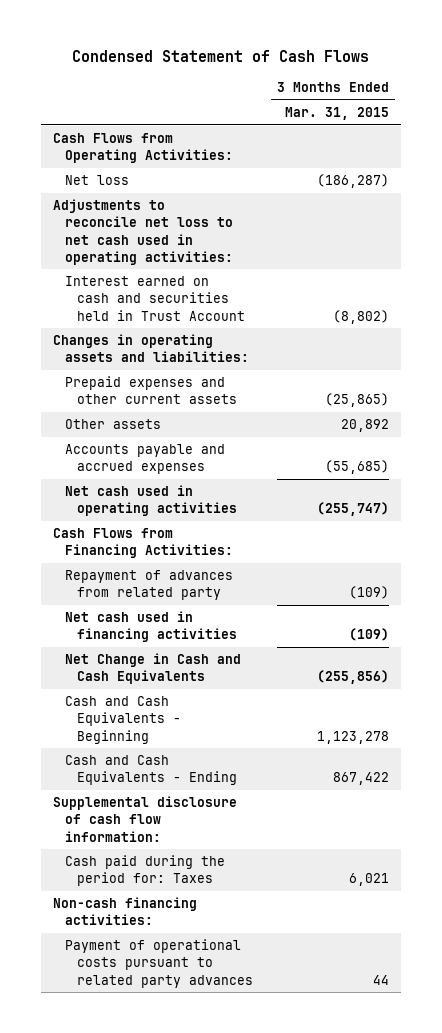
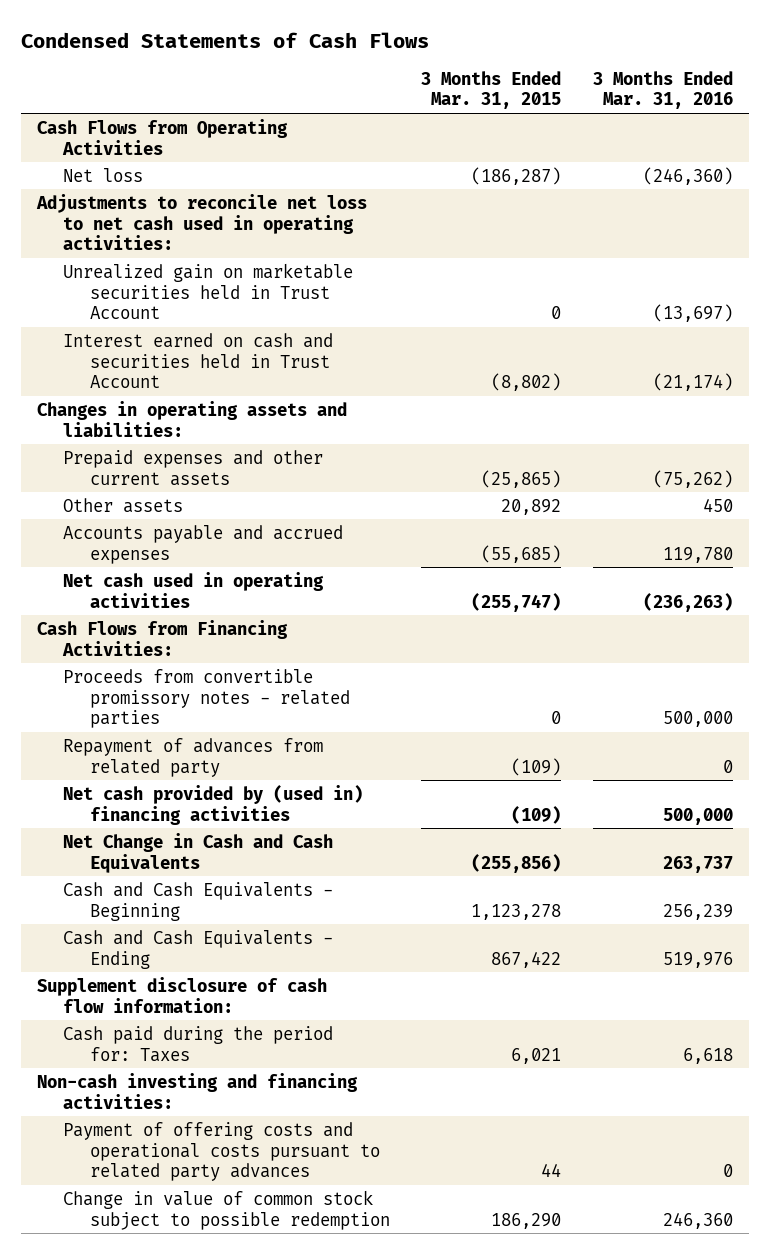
- Condensed Statement of Cash Flows
+ Condensed Statements of Cash Flows
- | 3 Months Ended Mar. 31, 2015
+ | 3 Months Ended Mar. 31, 2015 | 3 Months Ended Mar. 31, 2016
- Cash Flows from Operating Activities:
+ Cash Flows from Operating Activities
+ Unrealized gain on marketable securities held in Trust Account | 0 | (13,697)
+ Proceeds from convertible promissory notes - related parties | 0 | 500,000
- Net cash used in financing activities | (109)
+ Net cash provided by (used in) financing activities | (109) | 500,000
- Supplemental disclosure of cash flow information:
+ Supplement disclosure of cash flow information:
- Non-cash financing activities:
- Payment of operational costs pursuant to related party advances | 44
+ Non-cash investing and financing activities:
+ Payment of offering costs and operational costs pursuant to related party advances | 44 | 0
+ Change in value of common stock subject to possible redemption | 186,290 | 246,360

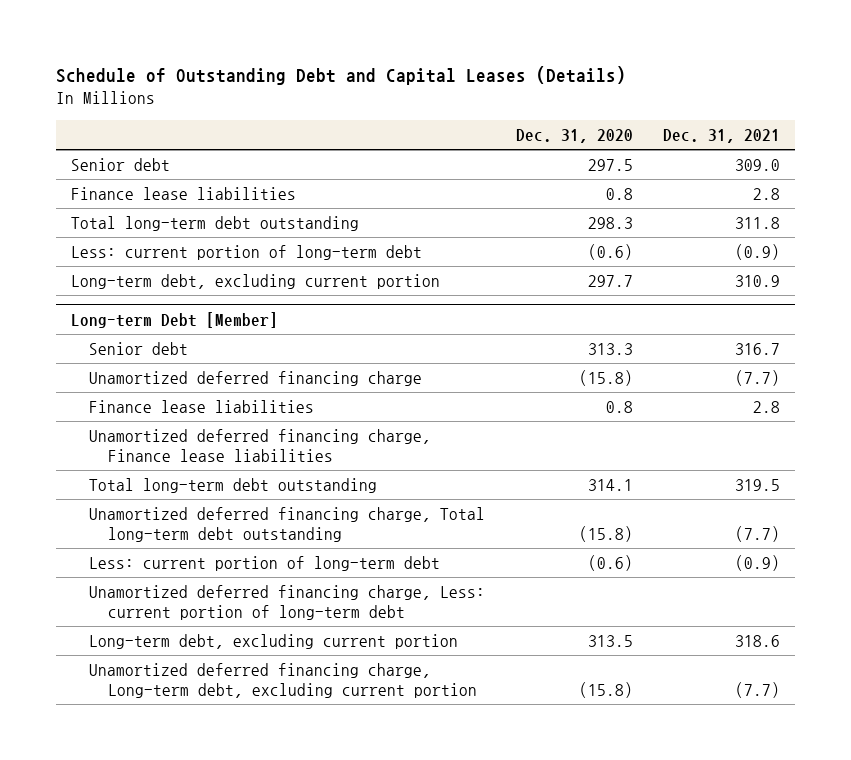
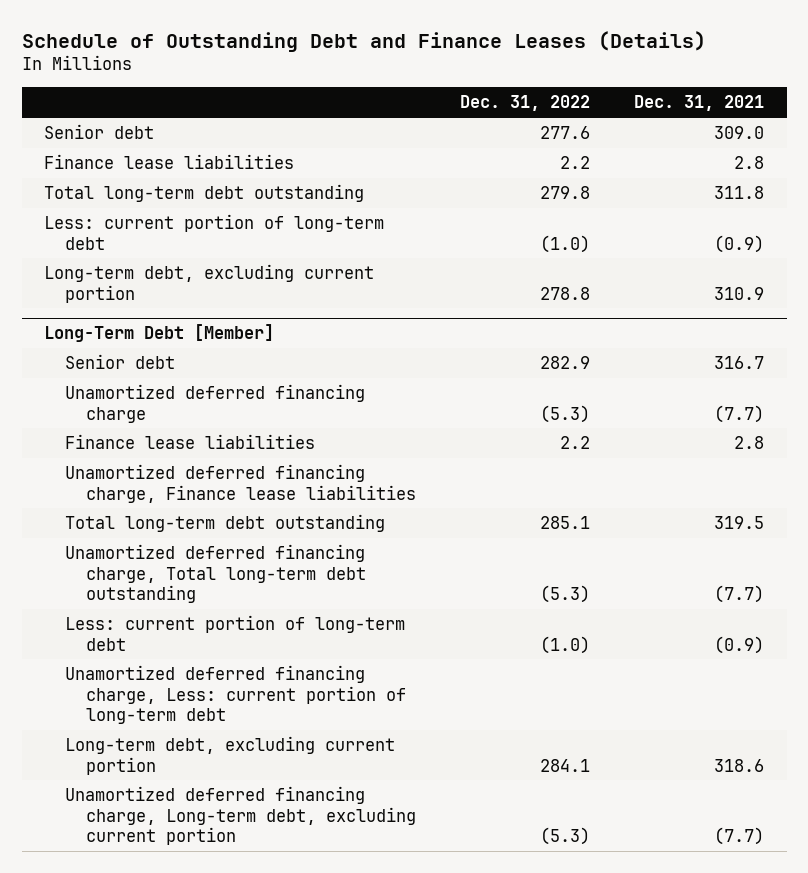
- Schedule of Outstanding Debt and Capital Leases (Details)
+ Schedule of Outstanding Debt and Finance Leases (Details)
- | Dec. 31, 2020 | Dec. 31, 2021
+ | Dec. 31, 2022 | Dec. 31, 2021
- Long-term Debt [Member]
+ Long-Term Debt [Member]

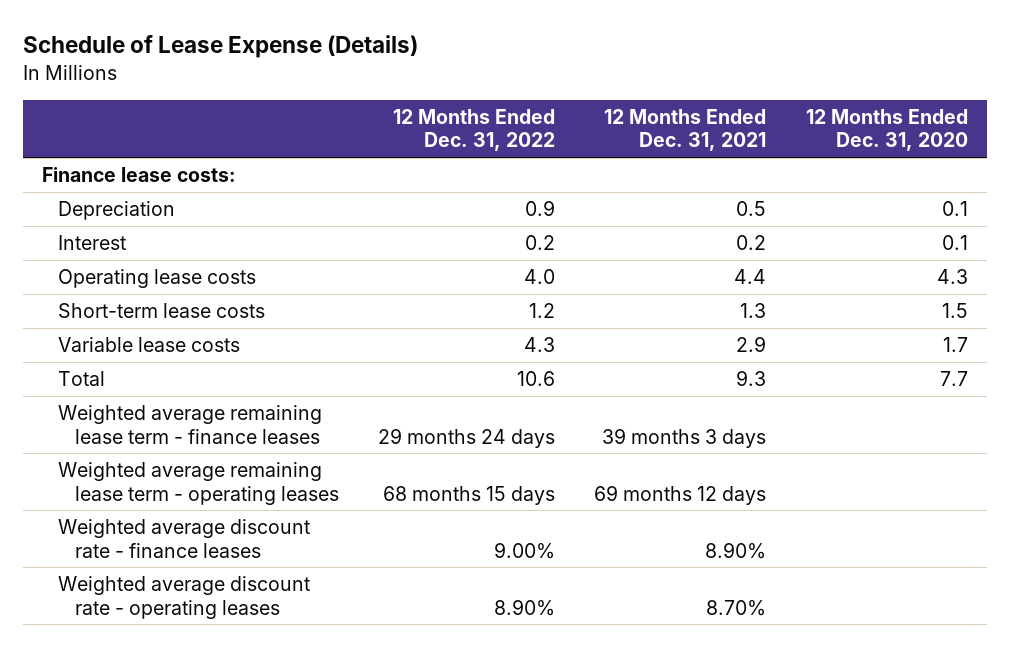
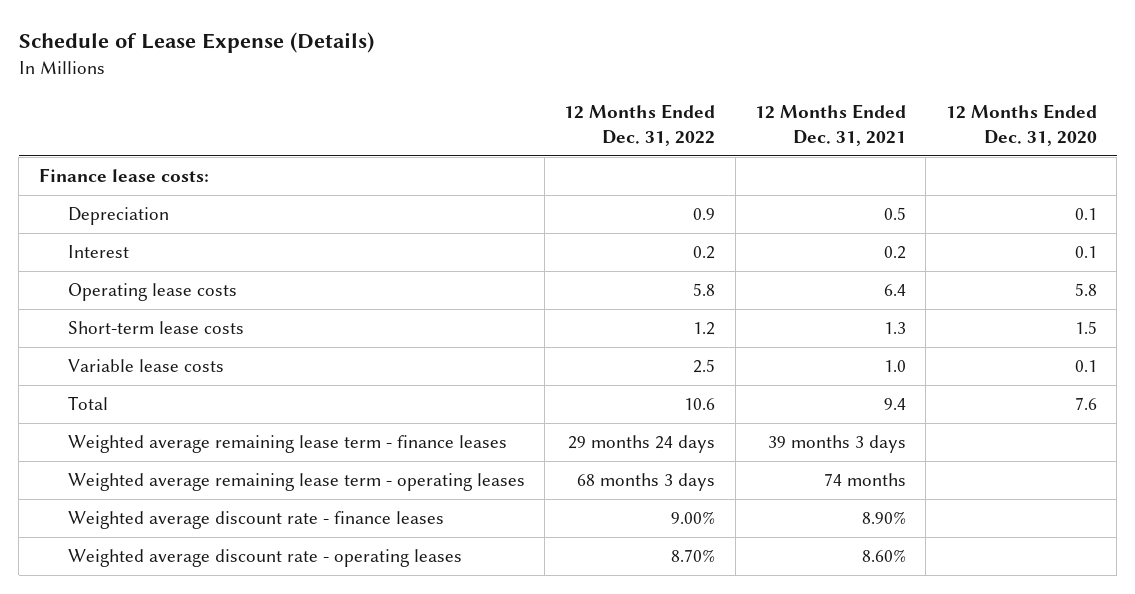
- Operating lease costs | 4.0 | 4.4 | 4.3
+ Operating lease costs | 5.8 | 6.4 | 5.8
- Variable lease costs | 4.3 | 2.9 | 1.7
- Total | 10.6 | 9.3 | 7.7
+ Variable lease costs | 2.5 | 1.0 | 0.1
+ Total | 10.6 | 9.4 | 7.6
- Weighted average remaining lease term - operating leases | 68 months 15 days | 69 months 12 days |
+ Weighted average remaining lease term - operating leases | 68 months 3 days | 74 months |
- Weighted average discount rate - operating leases | 8.90% | 8.70% |
+ Weighted average discount rate - operating leases | 8.70% | 8.60% |

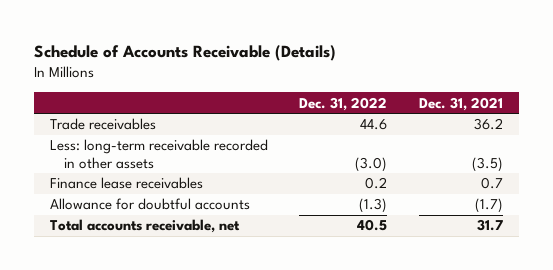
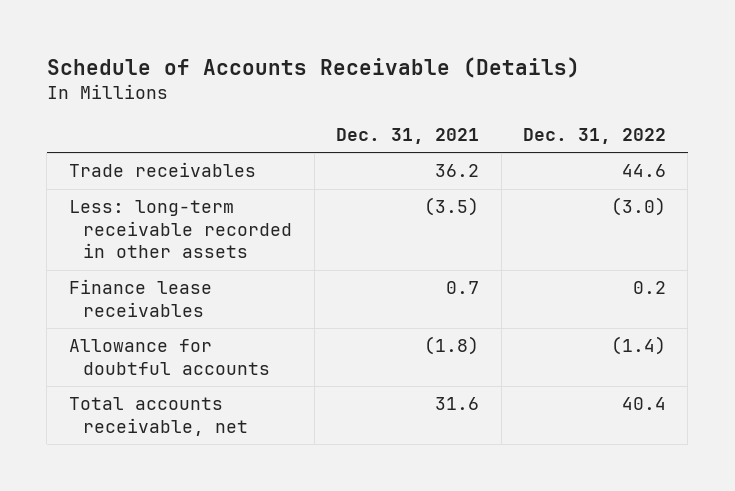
- | Dec. 31, 2022 | Dec. 31, 2021
+ | Dec. 31, 2021 | Dec. 31, 2022
- Allowance for doubtful accounts | (1.3) | (1.7)
- Total accounts receivable, net | 40.5 | 31.7
+ Allowance for doubtful accounts | (1.8) | (1.4)
+ Total accounts receivable, net | 31.6 | 40.4

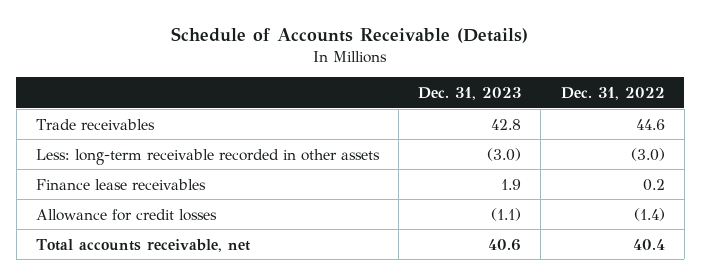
- | Dec. 31, 2021 | Dec. 31, 2022
+ | Dec. 31, 2023 | Dec. 31, 2022
- Allowance for doubtful accounts | (1.8) | (1.4)
+ Allowance for credit losses | (1.1) | (1.4)

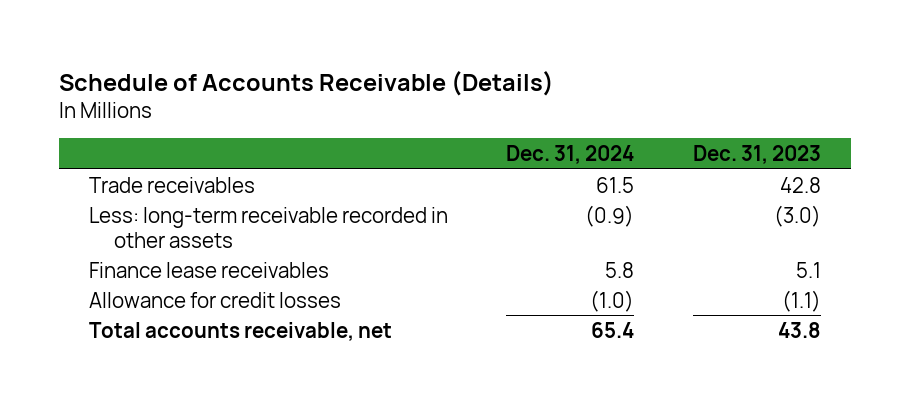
- | Dec. 31, 2023 | Dec. 31, 2022
+ | Dec. 31, 2024 | Dec. 31, 2023
- Finance lease receivables | 1.9 | 0.2
+ Finance lease receivables | 5.8 | 5.1
- Total accounts receivable, net | 40.6 | 40.4
+ Total accounts receivable, net | 65.4 | 43.8

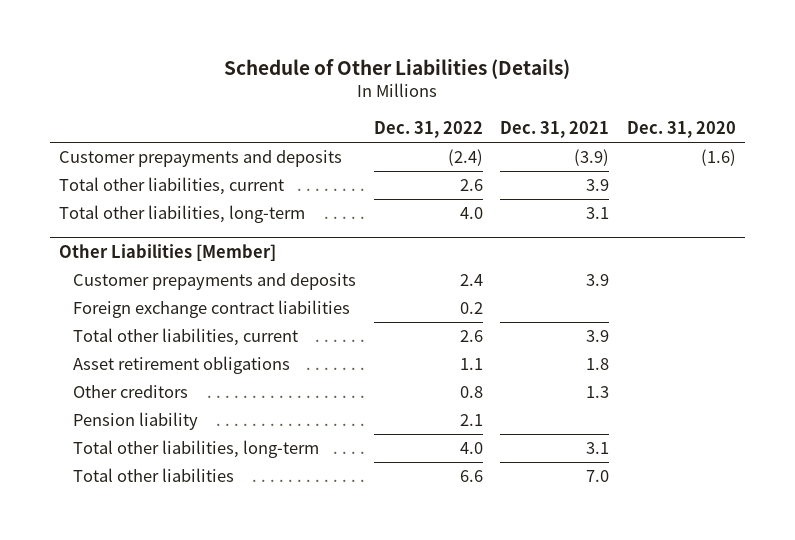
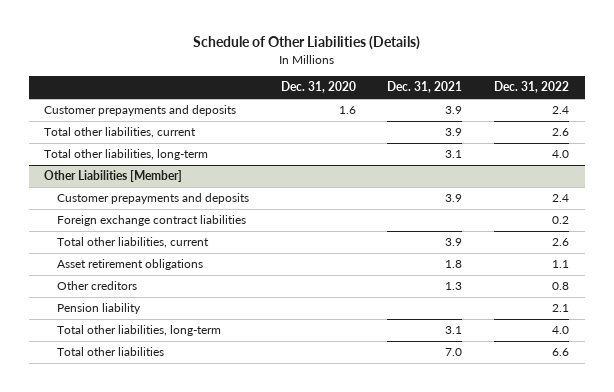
- | Dec. 31, 2022 | Dec. 31, 2021 | Dec. 31, 2020
+ | Dec. 31, 2020 | Dec. 31, 2021 | Dec. 31, 2022
- Customer prepayments and deposits | (2.4) | (3.9) | (1.6)
+ Customer prepayments and deposits | 1.6 | 3.9 | 2.4

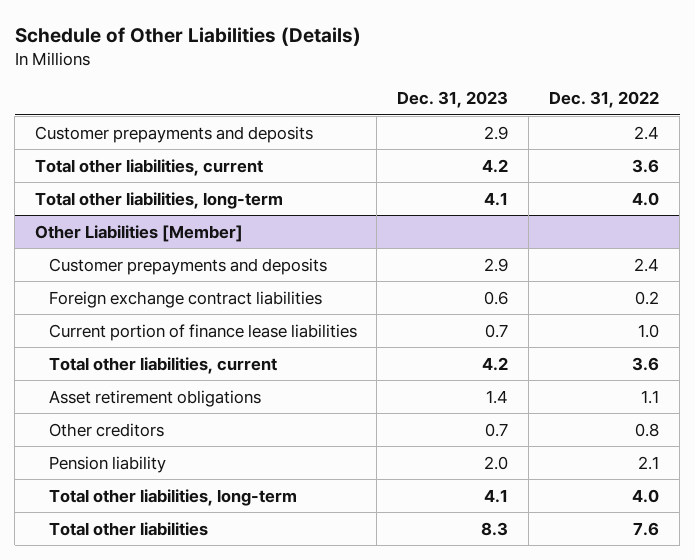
- | Dec. 31, 2020 | Dec. 31, 2021 | Dec. 31, 2022
+ | Dec. 31, 2023 | Dec. 31, 2022
- Total other liabilities, current | | 3.9 | 2.6
+ Total other liabilities, current | 4.2 | 3.6
@ Other Liabilities [Member]
- Total other liabilities, current | | 3.9 | 2.6
+ Current portion of finance lease liabilities | 0.7 | 1.0
+ Total other liabilities, current | 4.2 | 3.6
- Total other liabilities | | 7.0 | 6.6
+ Total other liabilities | 8.3 | 7.6

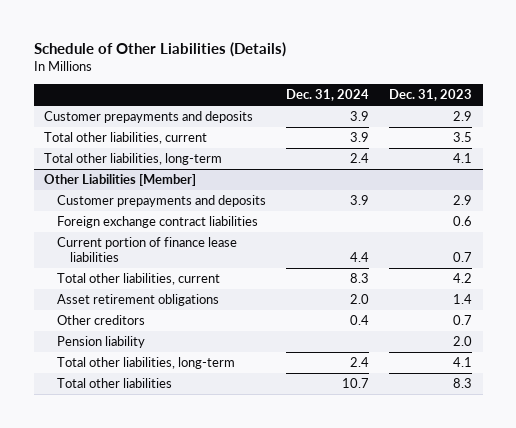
- | Dec. 31, 2023 | Dec. 31, 2022
+ | Dec. 31, 2024 | Dec. 31, 2023
- Total other liabilities, current | 4.2 | 3.6
+ Total other liabilities, current | 3.9 | 3.5

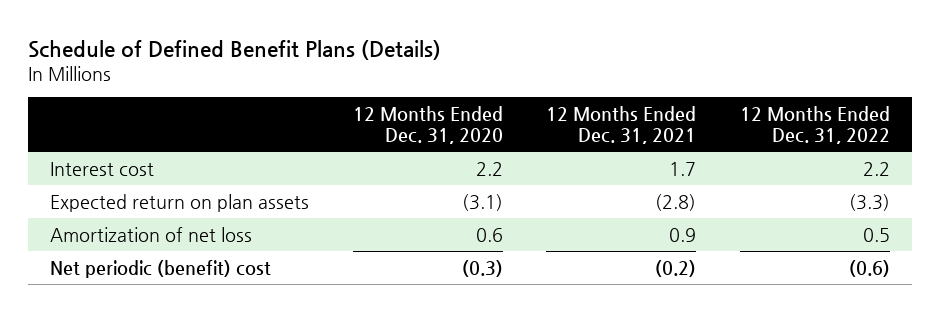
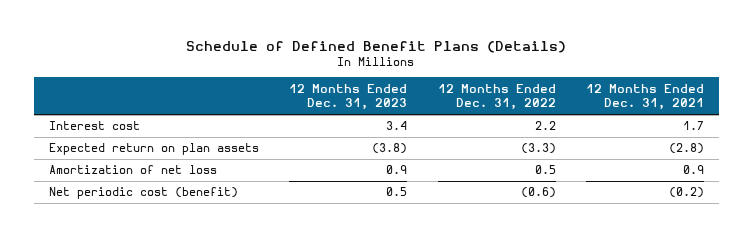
- | 12 Months Ended Dec. 31, 2020 | 12 Months Ended Dec. 31, 2021 | 12 Months Ended Dec. 31, 2022
+ | 12 Months Ended Dec. 31, 2023 | 12 Months Ended Dec. 31, 2022 | 12 Months Ended Dec. 31, 2021
- Net periodic (benefit) cost | (0.3) | (0.2) | (0.6)
+ Net periodic cost (benefit) | 0.5 | (0.6) | (0.2)

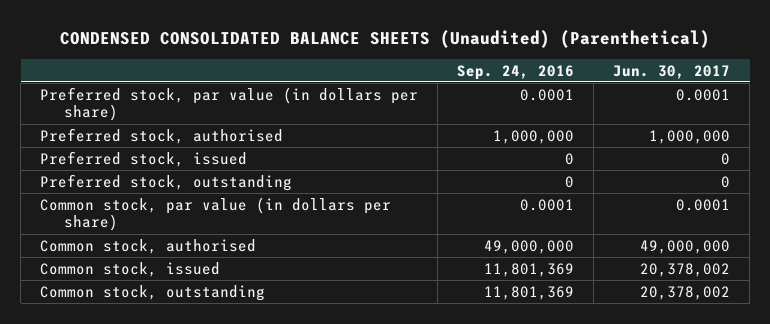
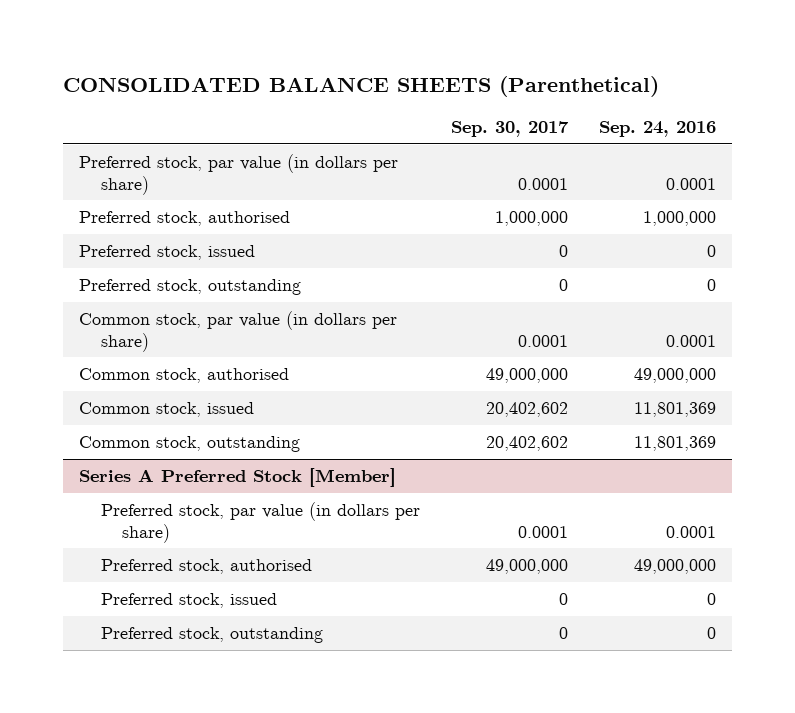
- CONDENSED CONSOLIDATED BALANCE SHEETS (Unaudited) (Parenthetical)
+ CONSOLIDATED BALANCE SHEETS (Parenthetical)
- | Sep. 24, 2016 | Jun. 30, 2017
+ | Sep. 30, 2017 | Sep. 24, 2016
+ Series A Preferred Stock [Member]
+ Preferred stock, par value (in dollars per share) | 0.0001 | 0.0001
+ Preferred stock, authorised | 49,000,000 | 49,000,000
+ Preferred stock, issued | 0 | 0
+ Preferred stock, outstanding | 0 | 0

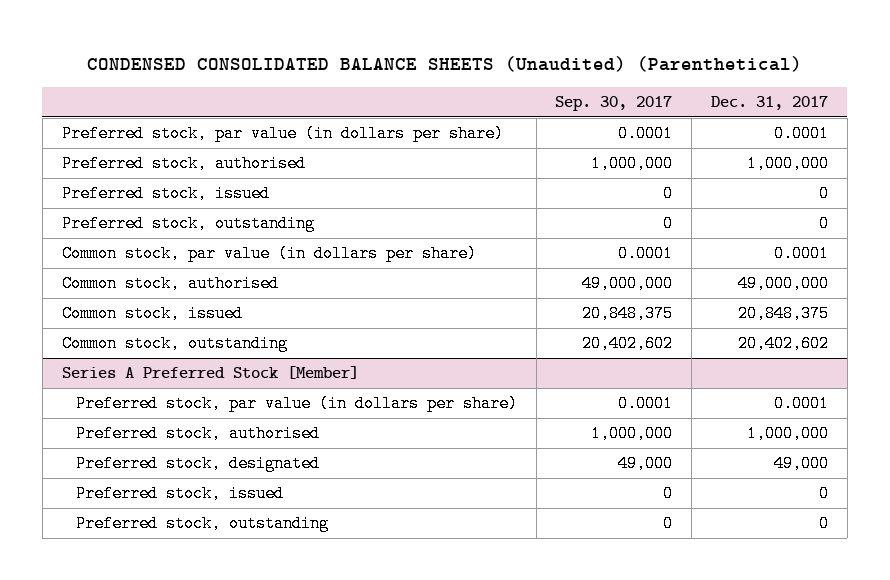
- CONSOLIDATED BALANCE SHEETS (Parenthetical)
+ CONDENSED CONSOLIDATED BALANCE SHEETS (Unaudited) (Parenthetical)
- | Sep. 30, 2017 | Sep. 24, 2016
+ | Sep. 30, 2017 | Dec. 31, 2017
- Common stock, issued | 20,402,602 | 11,801,369
+ Common stock, issued | 20,848,375 | 20,848,375
@ Series A Preferred Stock [Member]
- Preferred stock, authorised | 49,000,000 | 49,000,000
+ Preferred stock, authorised | 1,000,000 | 1,000,000
+ Preferred stock, designated | 49,000 | 49,000

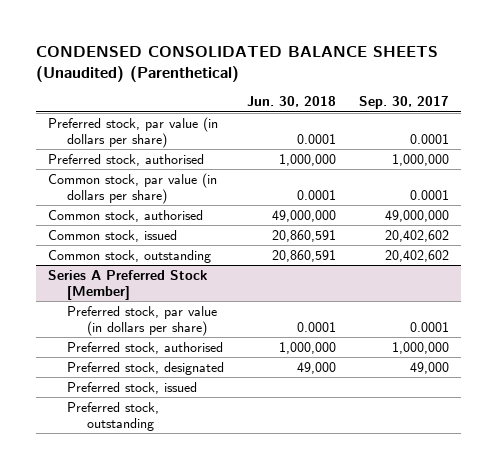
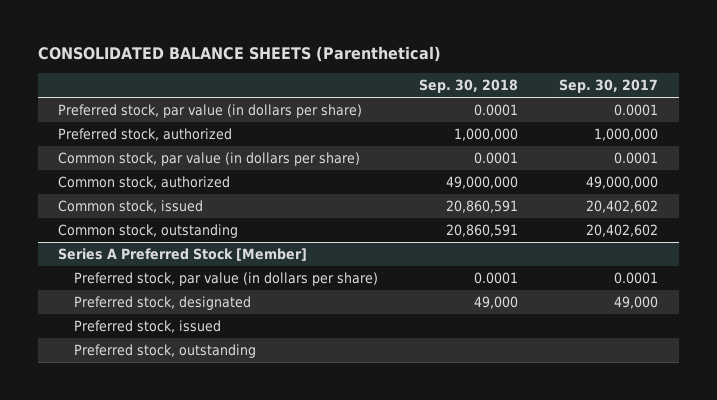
- CONDENSED CONSOLIDATED BALANCE SHEETS (Unaudited) (Parenthetical)
+ CONSOLIDATED BALANCE SHEETS (Parenthetical)
- | Jun. 30, 2018 | Sep. 30, 2017
+ | Sep. 30, 2018 | Sep. 30, 2017
- Preferred stock, authorised | 1,000,000 | 1,000,000
+ Preferred stock, authorized | 1,000,000 | 1,000,000
- Common stock, authorised | 49,000,000 | 49,000,000
+ Common stock, authorized | 49,000,000 | 49,000,000
@ Series A Preferred Stock [Member]
- Preferred stock, authorised | 1,000,000 | 1,000,000

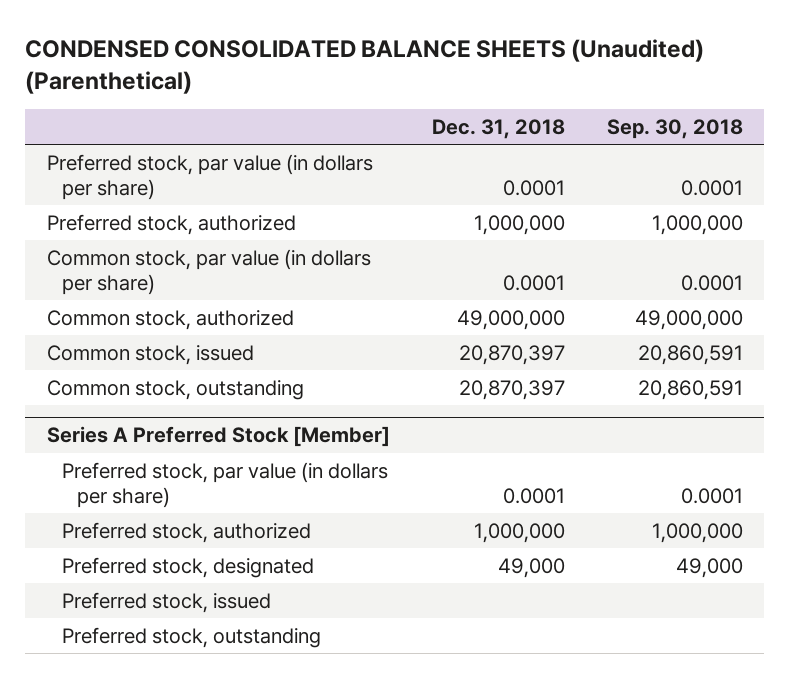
- CONSOLIDATED BALANCE SHEETS (Parenthetical)
+ CONDENSED CONSOLIDATED BALANCE SHEETS (Unaudited) (Parenthetical)
- | Sep. 30, 2018 | Sep. 30, 2017
+ | Dec. 31, 2018 | Sep. 30, 2018
@ Series A Preferred Stock [Member]
+ Preferred stock, authorized | 1,000,000 | 1,000,000

